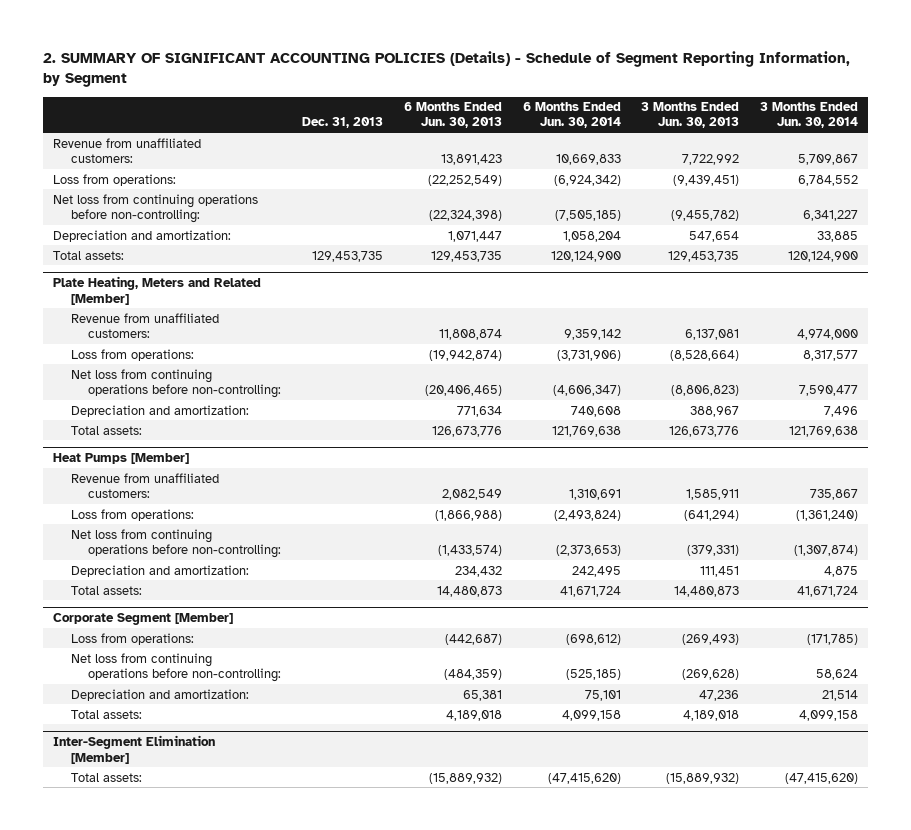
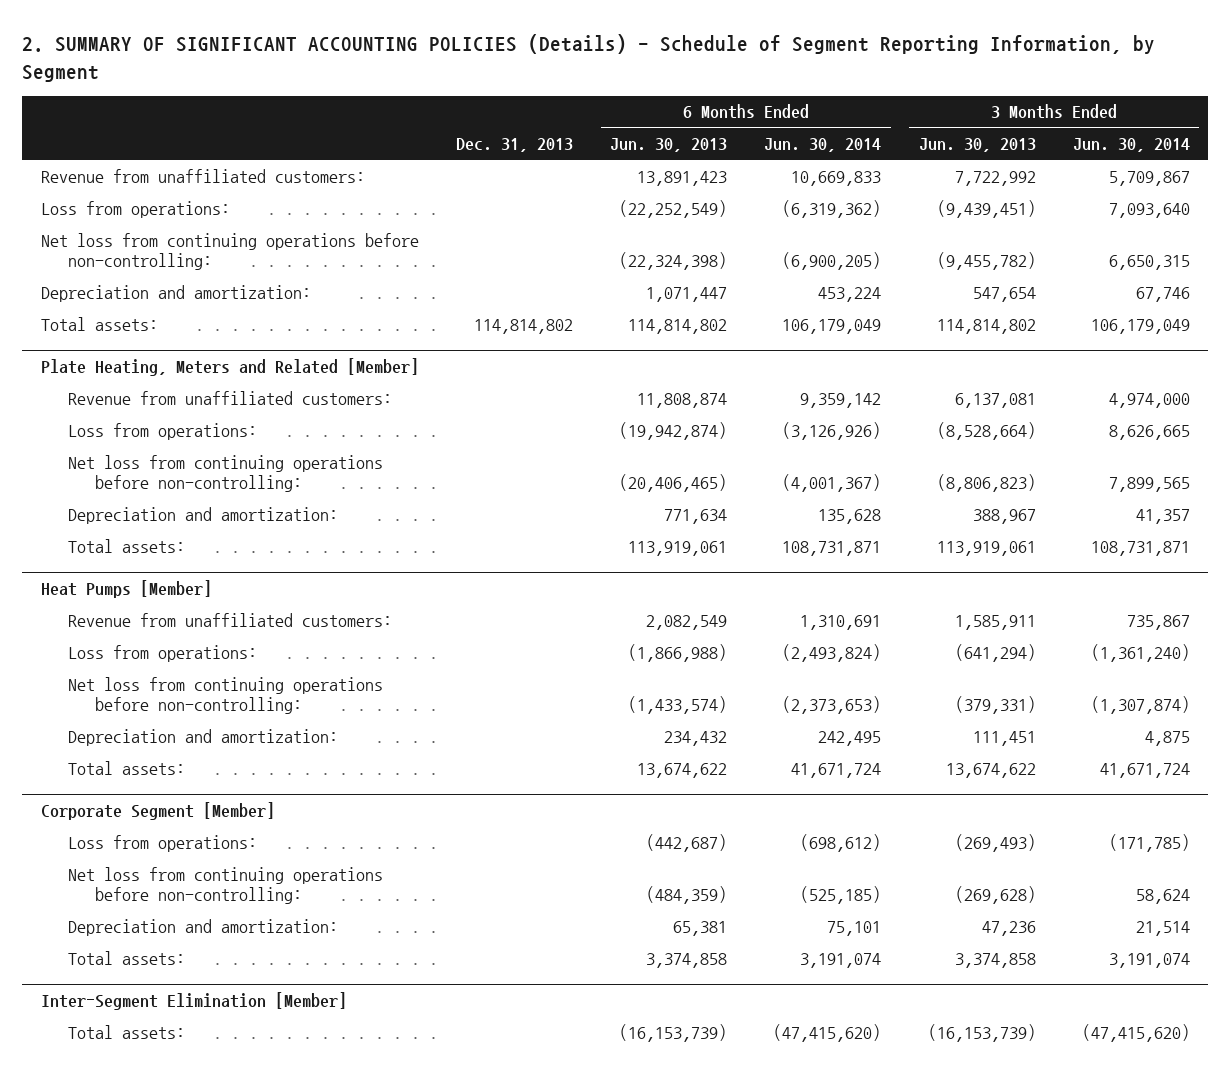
- Loss from operations: | | (22,252,549) | (6,924,342) | (9,439,451) | 6,784,552
- Net loss from continuing operations before non-controlling: | | (22,324,398) | (7,505,185) | (9,455,782) | 6,341,227
- Depreciation and amortization: | | 1,071,447 | 1,058,204 | 547,654 | 33,885
- Total assets: | 129,453,735 | 129,453,735 | 120,124,900 | 129,453,735 | 120,124,900
+ Loss from operations: | | (22,252,549) | (6,319,362) | (9,439,451) | 7,093,640
+ Net loss from continuing operations before non-controlling: | | (22,324,398) | (6,900,205) | (9,455,782) | 6,650,315
+ Depreciation and amortization: | | 1,071,447 | 453,224 | 547,654 | 67,746
+ Total assets: | 114,814,802 | 114,814,802 | 106,179,049 | 114,814,802 | 106,179,049
@ Plate Heating, Meters and Related [Member]
- Loss from operations: | | (19,942,874) | (3,731,906) | (8,528,664) | 8,317,577
- Net loss from continuing operations before non-controlling: | | (20,406,465) | (4,606,347) | (8,806,823) | 7,590,477
- Depreciation and amortization: | | 771,634 | 740,608 | 388,967 | 7,496
- Total assets: | | 126,673,776 | 121,769,638 | 126,673,776 | 121,769,638
+ Loss from operations: | | (19,942,874) | (3,126,926) | (8,528,664) | 8,626,665
+ Net loss from continuing operations before non-controlling: | | (20,406,465) | (4,001,367) | (8,806,823) | 7,899,565
+ Depreciation and amortization: | | 771,634 | 135,628 | 388,967 | 41,357
+ Total assets: | | 113,919,061 | 108,731,871 | 113,919,061 | 108,731,871
@ Heat Pumps [Member]
- Total assets: | | 14,480,873 | 41,671,724 | 14,480,873 | 41,671,724
+ Total assets: | | 13,674,622 | 41,671,724 | 13,674,622 | 41,671,724
@ Corporate Segment [Member]
- Total assets: | | 4,189,018 | 4,099,158 | 4,189,018 | 4,099,158
+ Total assets: | | 3,374,858 | 3,191,074 | 3,374,858 | 3,191,074
@ Inter-Segment Elimination [Member]
- Total assets: | | (15,889,932) | (47,415,620) | (15,889,932) | (47,415,620)
+ Total assets: | | (16,153,739) | (47,415,620) | (16,153,739) | (47,415,620)

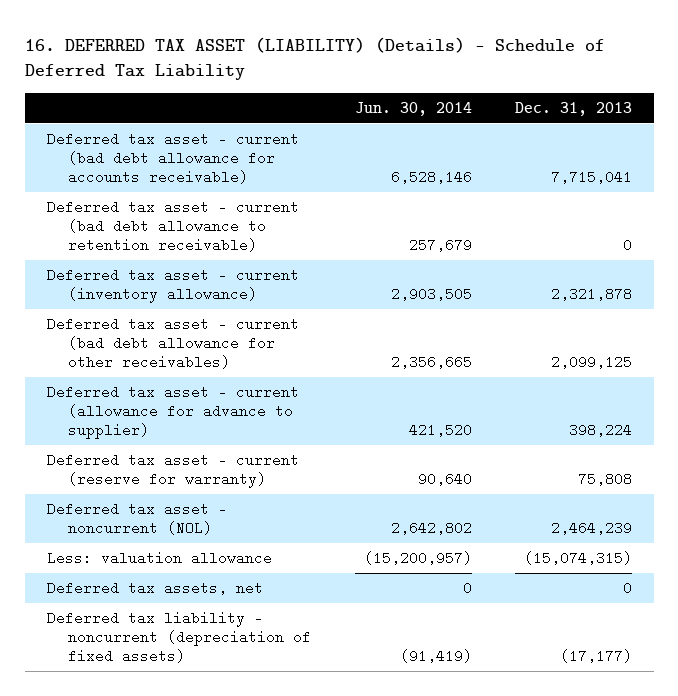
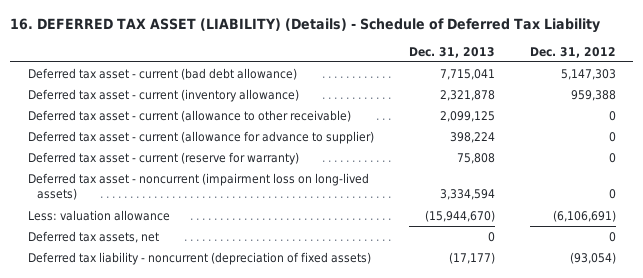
- | Jun. 30, 2014 | Dec. 31, 2013
+ | Dec. 31, 2013 | Dec. 31, 2012
- Deferred tax asset - current (bad debt allowance for accounts receivable) | 6,528,146 | 7,715,041
- Deferred tax asset - current (bad debt allowance to retention receivable) | 257,679 | 0
+ Deferred tax asset - current (bad debt allowance) | 7,715,041 | 5,147,303
- Deferred tax asset - current (bad debt allowance for other receivables) | 2,356,665 | 2,099,125
+ Deferred tax asset - current (allowance to other receivable) | 2,099,125 | 0
- Deferred tax asset - noncurrent (NOL) | 2,642,802 | 2,464,239
- Less: valuation allowance | (15,200,957) | (15,074,315)
+ Deferred tax asset - noncurrent (impairment loss on long-lived assets) | 3,334,594 | 0
+ Less: valuation allowance | (15,944,670) | (6,106,691)

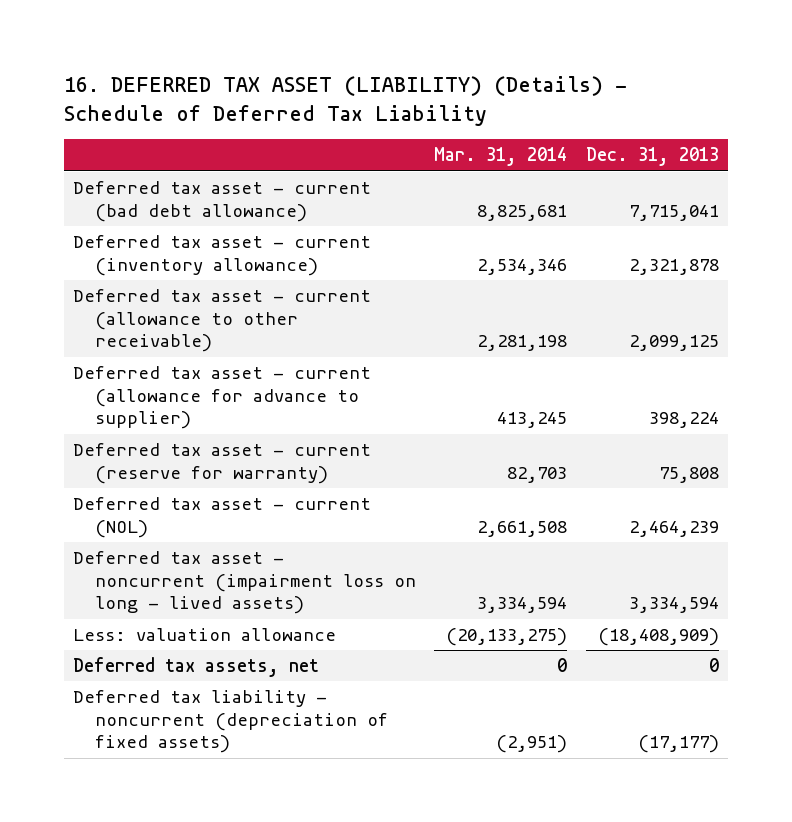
- | Dec. 31, 2013 | Dec. 31, 2012
+ | Mar. 31, 2014 | Dec. 31, 2013
- Deferred tax asset - noncurrent (impairment loss on long-lived assets) | 3,334,594 | 0
- Less: valuation allowance | (15,944,670) | (6,106,691)
+ Deferred tax asset - current (NOL) | 2,661,508 | 2,464,239
+ Deferred tax asset - noncurrent (impairment loss on long - lived assets) | 3,334,594 | 3,334,594
+ Less: valuation allowance | (20,133,275) | (18,408,909)

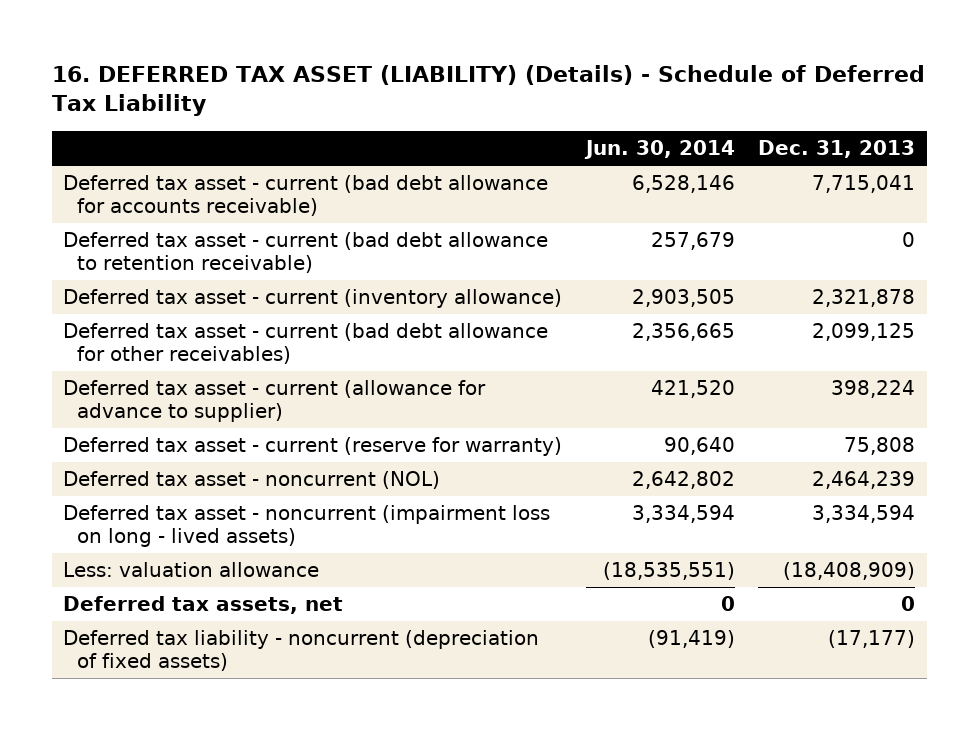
- | Mar. 31, 2014 | Dec. 31, 2013
+ | Jun. 30, 2014 | Dec. 31, 2013
- Deferred tax asset - current (bad debt allowance) | 8,825,681 | 7,715,041
+ Deferred tax asset - current (bad debt allowance for accounts receivable) | 6,528,146 | 7,715,041
+ Deferred tax asset - current (bad debt allowance to retention receivable) | 257,679 | 0
- Deferred tax asset - current (allowance to other receivable) | 2,281,198 | 2,099,125
+ Deferred tax asset - current (bad debt allowance for other receivables) | 2,356,665 | 2,099,125
- Deferred tax asset - current (NOL) | 2,661,508 | 2,464,239
+ Deferred tax asset - noncurrent (NOL) | 2,642,802 | 2,464,239

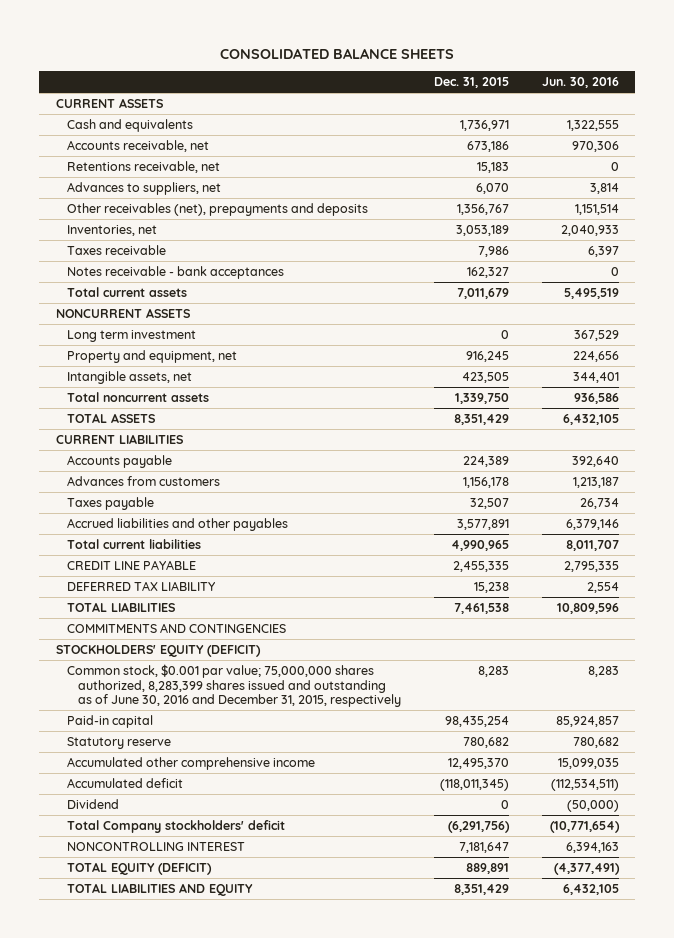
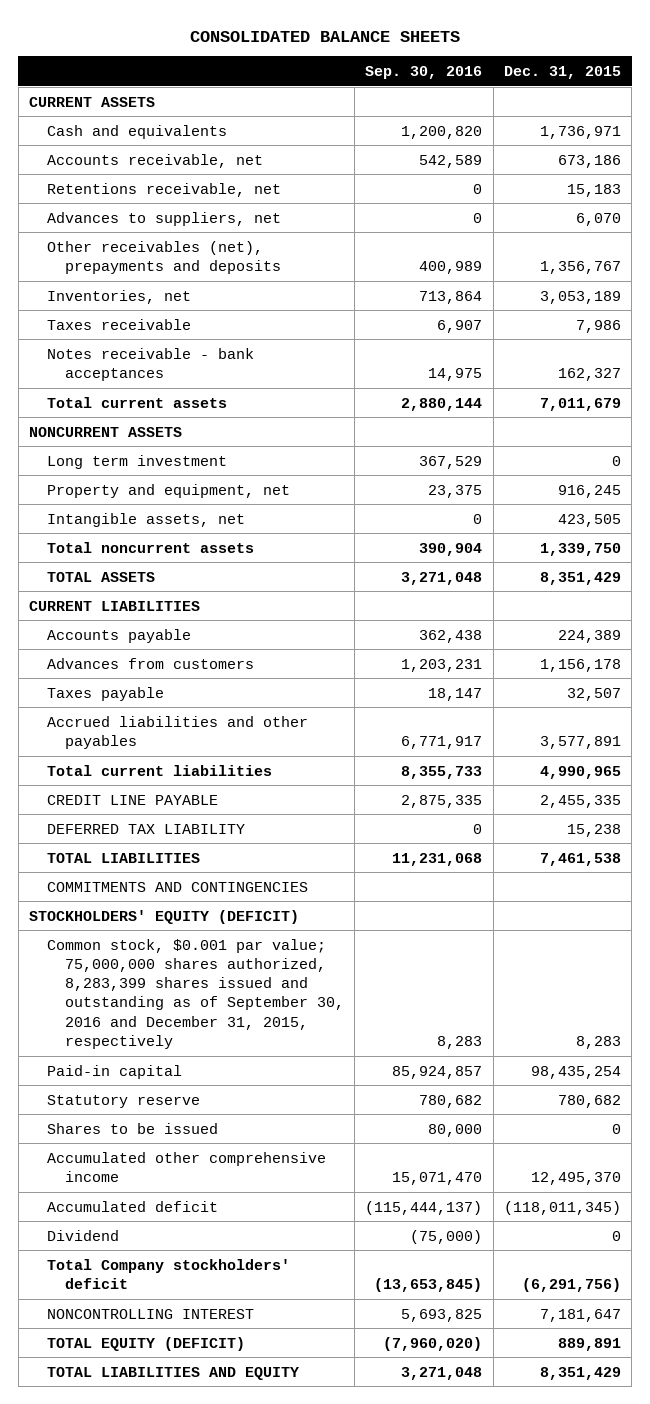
- | Dec. 31, 2015 | Jun. 30, 2016
+ | Sep. 30, 2016 | Dec. 31, 2015
- Common stock, $0.001 par value; 75,000,000 shares authorized, 8,283,399 shares issued and outstanding as of June 30, 2016 and December 31, 2015, respectively | 8,283 | 8,283
+ Common stock, $0.001 par value; 75,000,000 shares authorized, 8,283,399 shares issued and outstanding as of September 30, 2016 and December 31, 2015, respectively | 8,283 | 8,283
+ Shares to be issued | 80,000 | 0

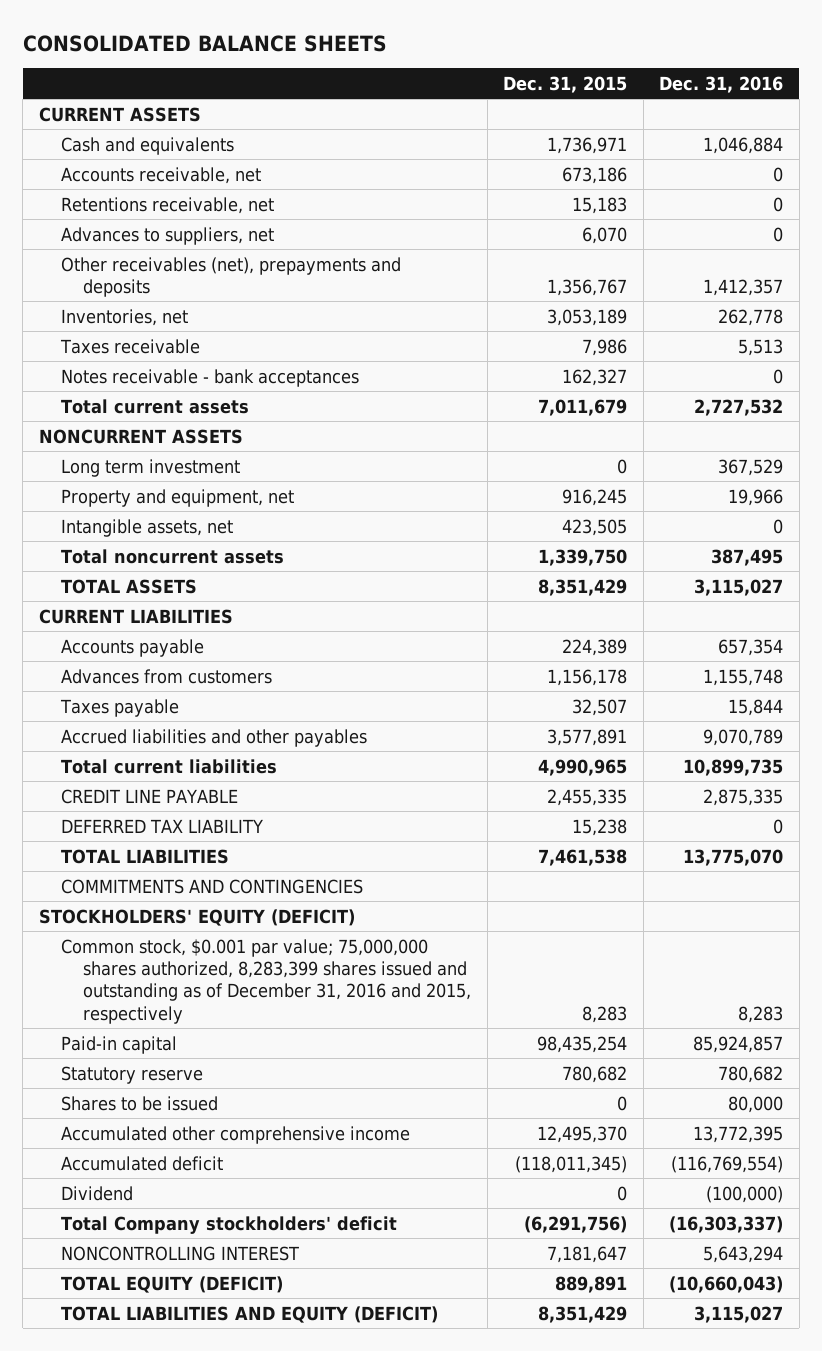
- | Sep. 30, 2016 | Dec. 31, 2015
+ | Dec. 31, 2015 | Dec. 31, 2016
- Common stock, $0.001 par value; 75,000,000 shares authorized, 8,283,399 shares issued and outstanding as of September 30, 2016 and December 31, 2015, respectively | 8,283 | 8,283
+ Common stock, $0.001 par value; 75,000,000 shares authorized, 8,283,399 shares issued and outstanding as of December 31, 2016 and 2015, respectively | 8,283 | 8,283
- TOTAL LIABILITIES AND EQUITY | 3,271,048 | 8,351,429
+ TOTAL LIABILITIES AND EQUITY (DEFICIT) | 8,351,429 | 3,115,027

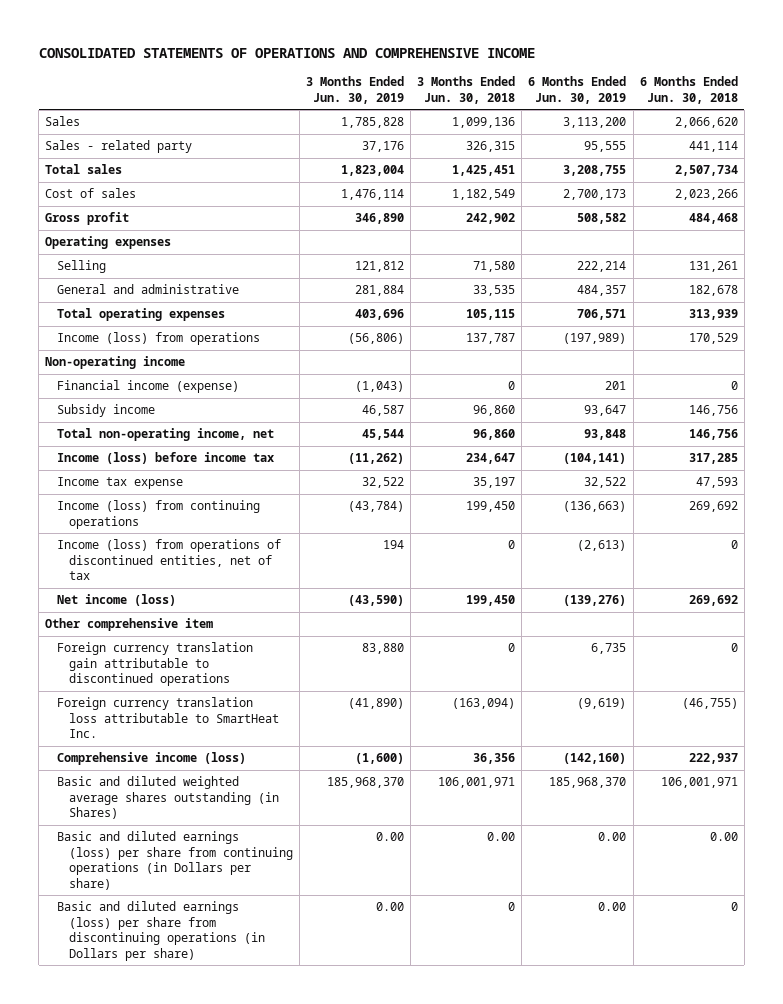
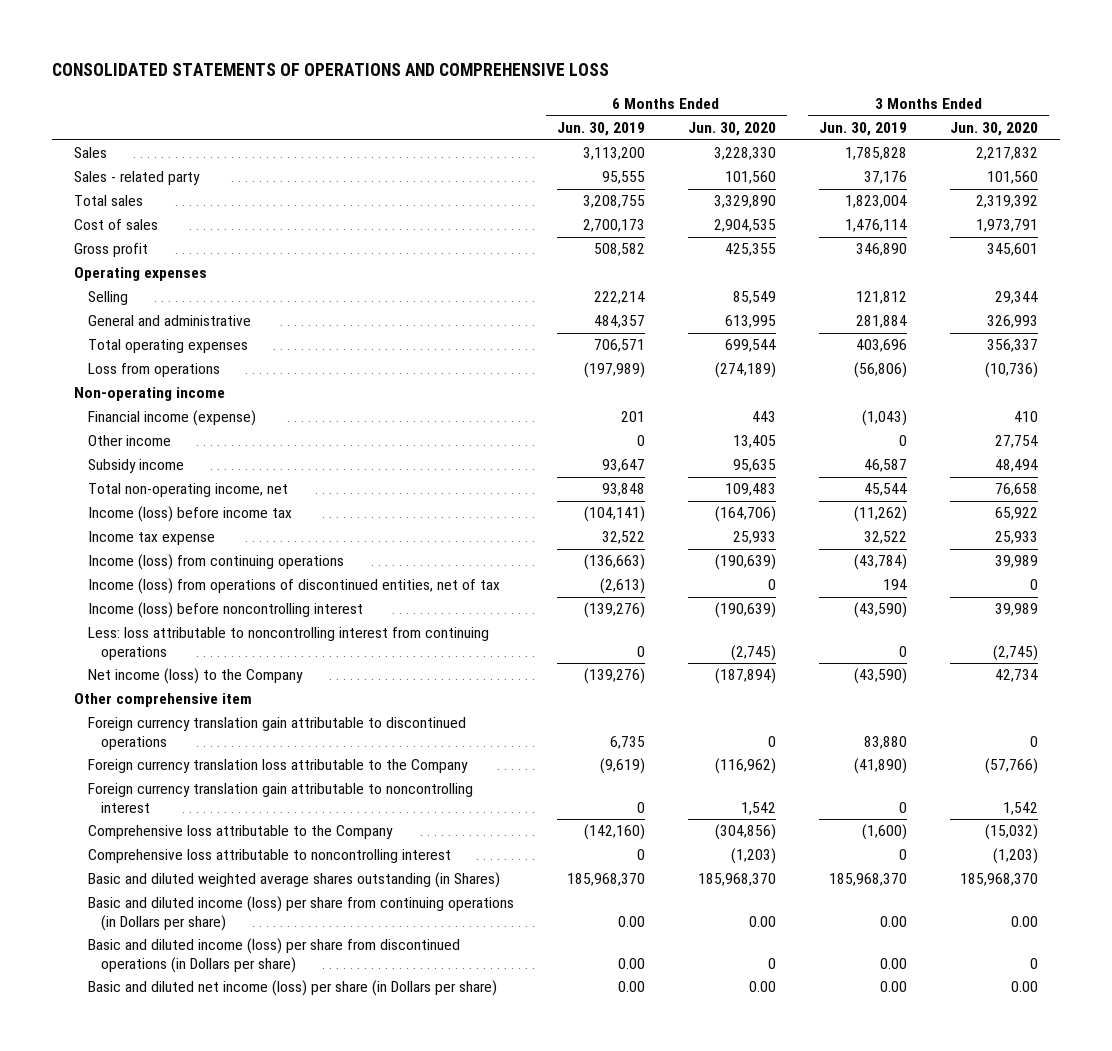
- CONSOLIDATED STATEMENTS OF OPERATIONS AND COMPREHENSIVE INCOME
+ CONSOLIDATED STATEMENTS OF OPERATIONS AND COMPREHENSIVE LOSS
- | 3 Months Ended Jun. 30, 2019 | 3 Months Ended Jun. 30, 2018 | 6 Months Ended Jun. 30, 2019 | 6 Months Ended Jun. 30, 2018
+ | 6 Months Ended Jun. 30, 2019 | 6 Months Ended Jun. 30, 2020 | 3 Months Ended Jun. 30, 2019 | 3 Months Ended Jun. 30, 2020
- Income (loss) from operations | (56,806) | 137,787 | (197,989) | 170,529
+ Loss from operations | (197,989) | (274,189) | (56,806) | (10,736)
+ Other income | 0 | 13,405 | 0 | 27,754
- Net income (loss) | (43,590) | 199,450 | (139,276) | 269,692
+ Income (loss) before noncontrolling interest | (139,276) | (190,639) | (43,590) | 39,989
+ Less: loss attributable to noncontrolling interest from continuing operations | 0 | (2,745) | 0 | (2,745)
+ Net income (loss) to the Company | (139,276) | (187,894) | (43,590) | 42,734
- Foreign currency translation loss attributable to SmartHeat Inc. | (41,890) | (163,094) | (9,619) | (46,755)
- Comprehensive income (loss) | (1,600) | 36,356 | (142,160) | 222,937
+ Foreign currency translation loss attributable to the Company | (9,619) | (116,962) | (41,890) | (57,766)
+ Foreign currency translation gain attributable to noncontrolling interest | 0 | 1,542 | 0 | 1,542
+ Comprehensive loss attributable to the Company | (142,160) | (304,856) | (1,600) | (15,032)
+ Comprehensive loss attributable to noncontrolling interest | 0 | (1,203) | 0 | (1,203)
- Basic and diluted earnings (loss) per share from continuing operations (in Dollars per share) | 0.00 | 0.00 | 0.00 | 0.00
- Basic and diluted earnings (loss) per share from discontinuing operations (in Dollars per share) | 0.00 | 0 | 0.00 | 0
+ Basic and diluted income (loss) per share from continuing operations (in Dollars per share) | 0.00 | 0.00 | 0.00 | 0.00
+ Basic and diluted income (loss) per share from discontinued operations (in Dollars per share) | 0.00 | 0 | 0.00 | 0
+ Basic and diluted net income (loss) per share (in Dollars per share) | 0.00 | 0.00 | 0.00 | 0.00

